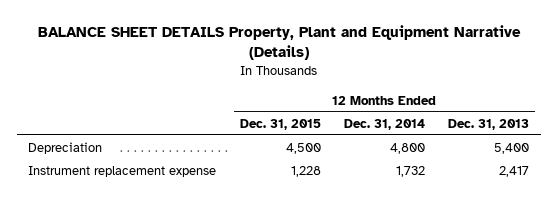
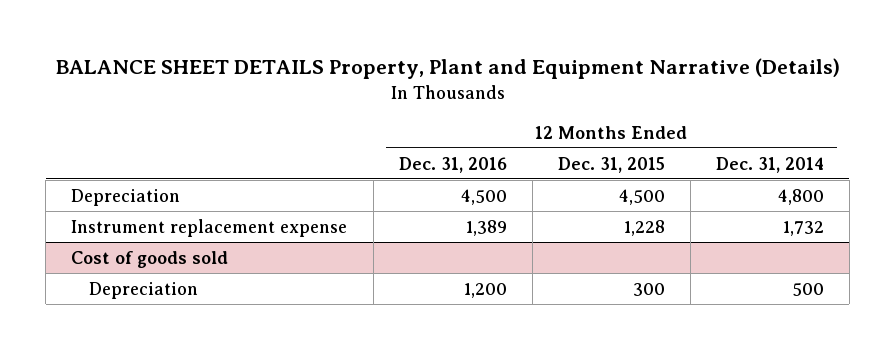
- | 12 Months Ended Dec. 31, 2015 | 12 Months Ended Dec. 31, 2014 | 12 Months Ended Dec. 31, 2013
+ | 12 Months Ended Dec. 31, 2016 | 12 Months Ended Dec. 31, 2015 | 12 Months Ended Dec. 31, 2014
+ Cost of goods sold
+ Depreciation | 1,200 | 300 | 500

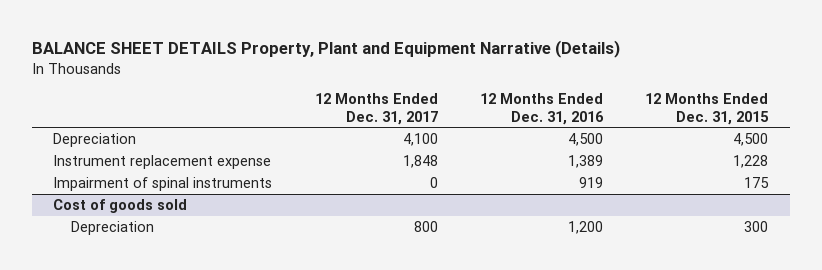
- | 12 Months Ended Dec. 31, 2016 | 12 Months Ended Dec. 31, 2015 | 12 Months Ended Dec. 31, 2014
+ | 12 Months Ended Dec. 31, 2017 | 12 Months Ended Dec. 31, 2016 | 12 Months Ended Dec. 31, 2015
+ Impairment of spinal instruments | 0 | 919 | 175

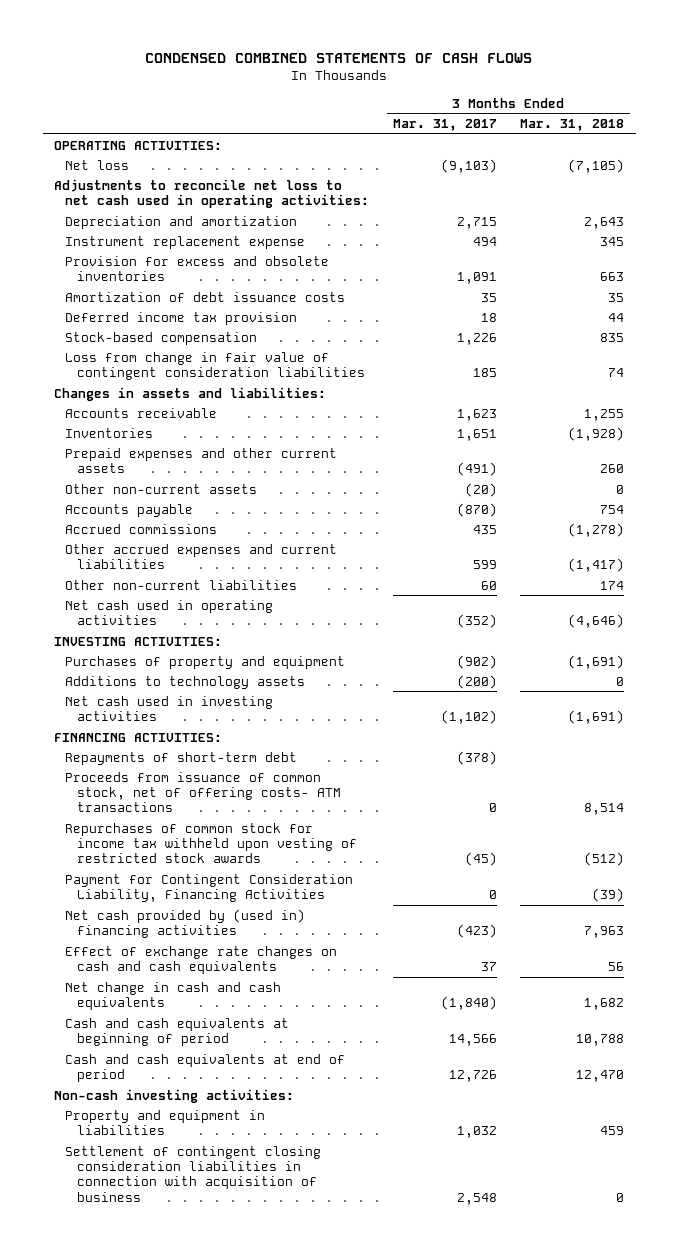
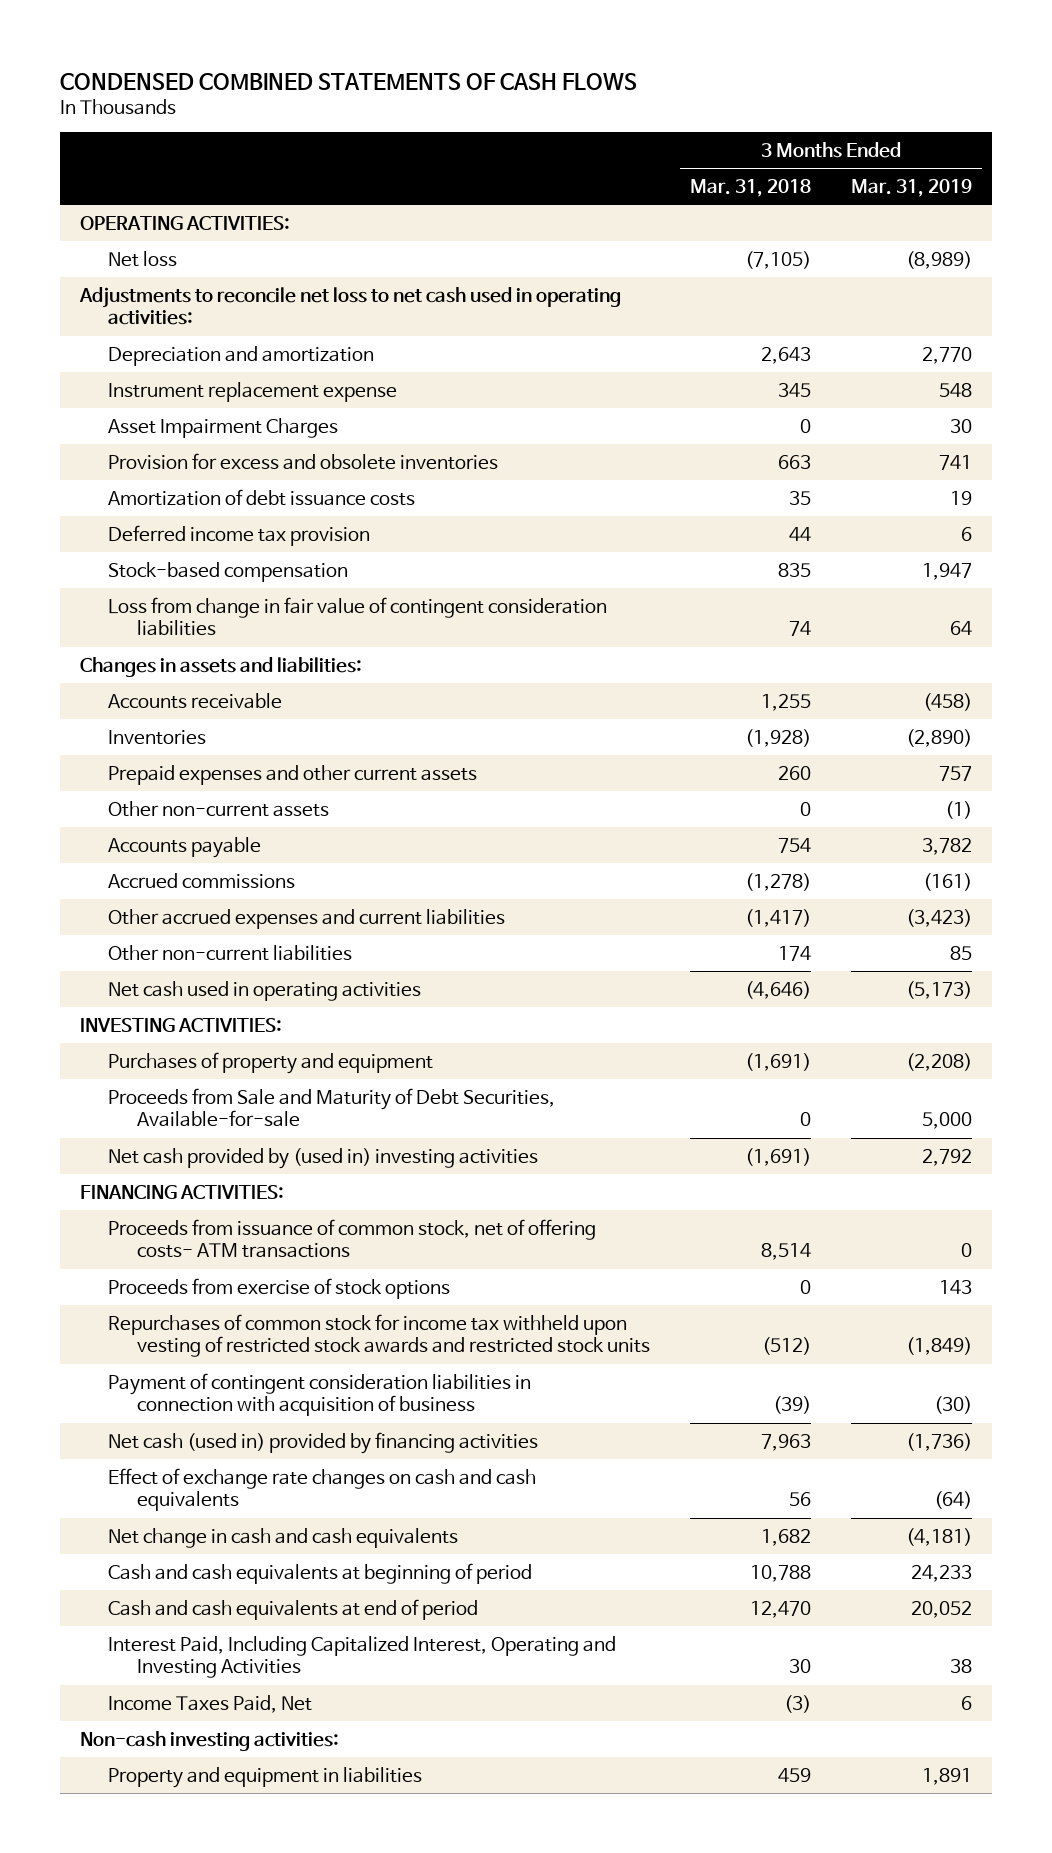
- | 3 Months Ended Mar. 31, 2017 | 3 Months Ended Mar. 31, 2018
+ | 3 Months Ended Mar. 31, 2018 | 3 Months Ended Mar. 31, 2019
+ Asset Impairment Charges | 0 | 30
- Additions to technology assets | (200) | 0
- Net cash used in investing activities | (1,102) | (1,691)
+ Proceeds from Sale and Maturity of Debt Securities, Available-for-sale | 0 | 5,000
+ Net cash provided by (used in) investing activities | (1,691) | 2,792
- Repayments of short-term debt | (378) |
- Repurchases of common stock for income tax withheld upon vesting of restricted stock awards | (45) | (512)
- Payment for Contingent Consideration Liability, Financing Activities | 0 | (39)
- Net cash provided by (used in) financing activities | (423) | 7,963
+ Proceeds from exercise of stock options | 0 | 143
+ Repurchases of common stock for income tax withheld upon vesting of restricted stock awards and restricted stock units | (512) | (1,849)
+ Payment of contingent consideration liabilities in connection with acquisition of business | (39) | (30)
+ Net cash (used in) provided by financing activities | 7,963 | (1,736)
+ Interest Paid, Including Capitalized Interest, Operating and Investing Activities | 30 | 38
+ Income Taxes Paid, Net | (3) | 6
- Settlement of contingent closing consideration liabilities in connection with acquisition of business | 2,548 | 0

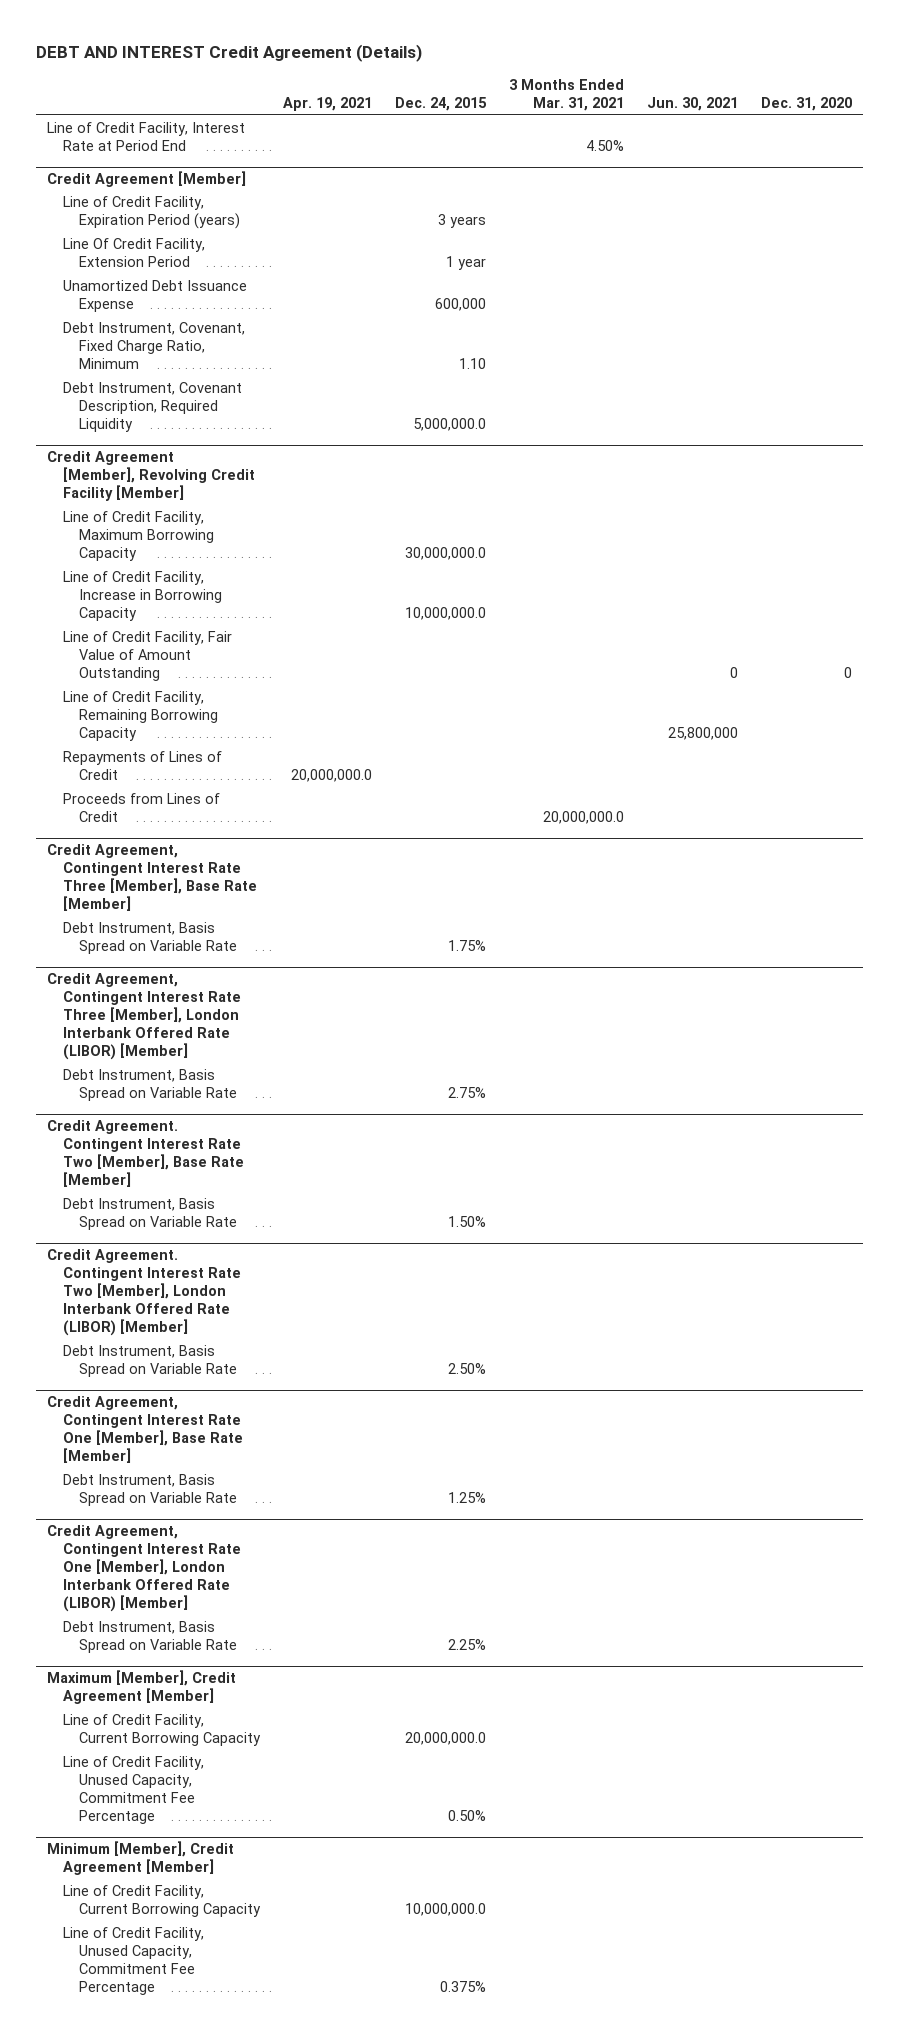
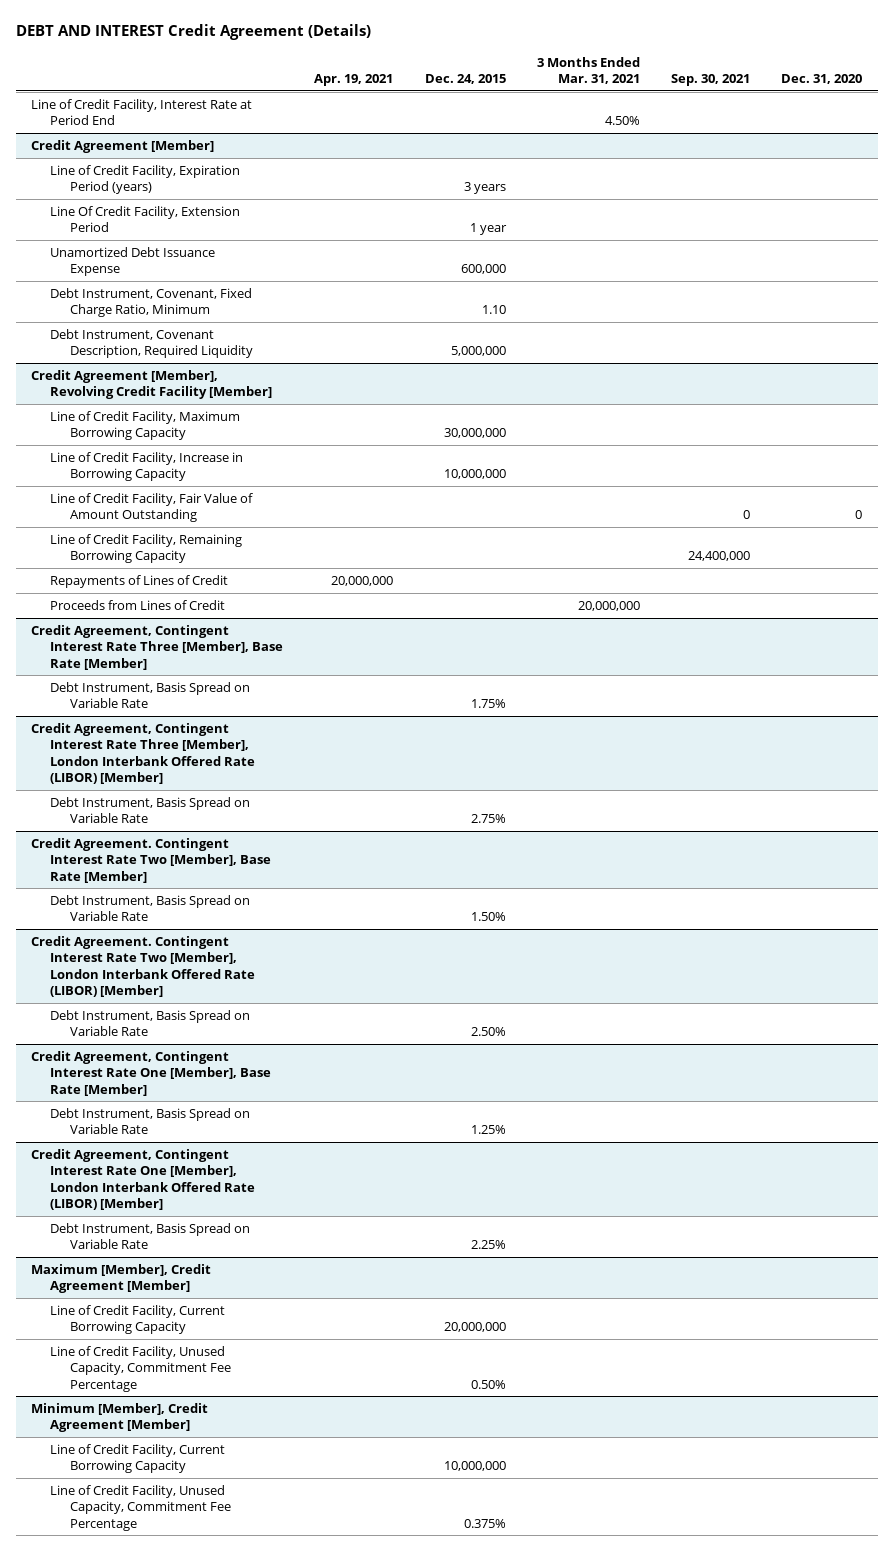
- | Apr. 19, 2021 | Dec. 24, 2015 | 3 Months Ended Mar. 31, 2021 | Jun. 30, 2021 | Dec. 31, 2020
+ | Apr. 19, 2021 | Dec. 24, 2015 | 3 Months Ended Mar. 31, 2021 | Sep. 30, 2021 | Dec. 31, 2020
@ Credit Agreement [Member]
- Debt Instrument, Covenant Description, Required Liquidity | | 5,000,000.0 | | |
+ Debt Instrument, Covenant Description, Required Liquidity | | 5,000,000 | | |
@ Credit Agreement [Member], Revolving Credit Facility [Member]
- Line of Credit Facility, Maximum Borrowing Capacity | | 30,000,000.0 | | |
- Line of Credit Facility, Increase in Borrowing Capacity | | 10,000,000.0 | | |
+ Line of Credit Facility, Maximum Borrowing Capacity | | 30,000,000 | | |
+ Line of Credit Facility, Increase in Borrowing Capacity | | 10,000,000 | | |
- Repayments of Lines of Credit | 20,000,000.0 | | | |
- Proceeds from Lines of Credit | | | 20,000,000.0 | |
+ Repayments of Lines of Credit | 20,000,000 | | | |
+ Proceeds from Lines of Credit | | | 20,000,000 | |
@ Maximum [Member], Credit Agreement [Member]
- Line of Credit Facility, Current Borrowing Capacity | | 20,000,000.0 | | |
+ Line of Credit Facility, Current Borrowing Capacity | | 20,000,000 | | |
@ Minimum [Member], Credit Agreement [Member]
- Line of Credit Facility, Current Borrowing Capacity | | 10,000,000.0 | | |
+ Line of Credit Facility, Current Borrowing Capacity | | 10,000,000 | | |

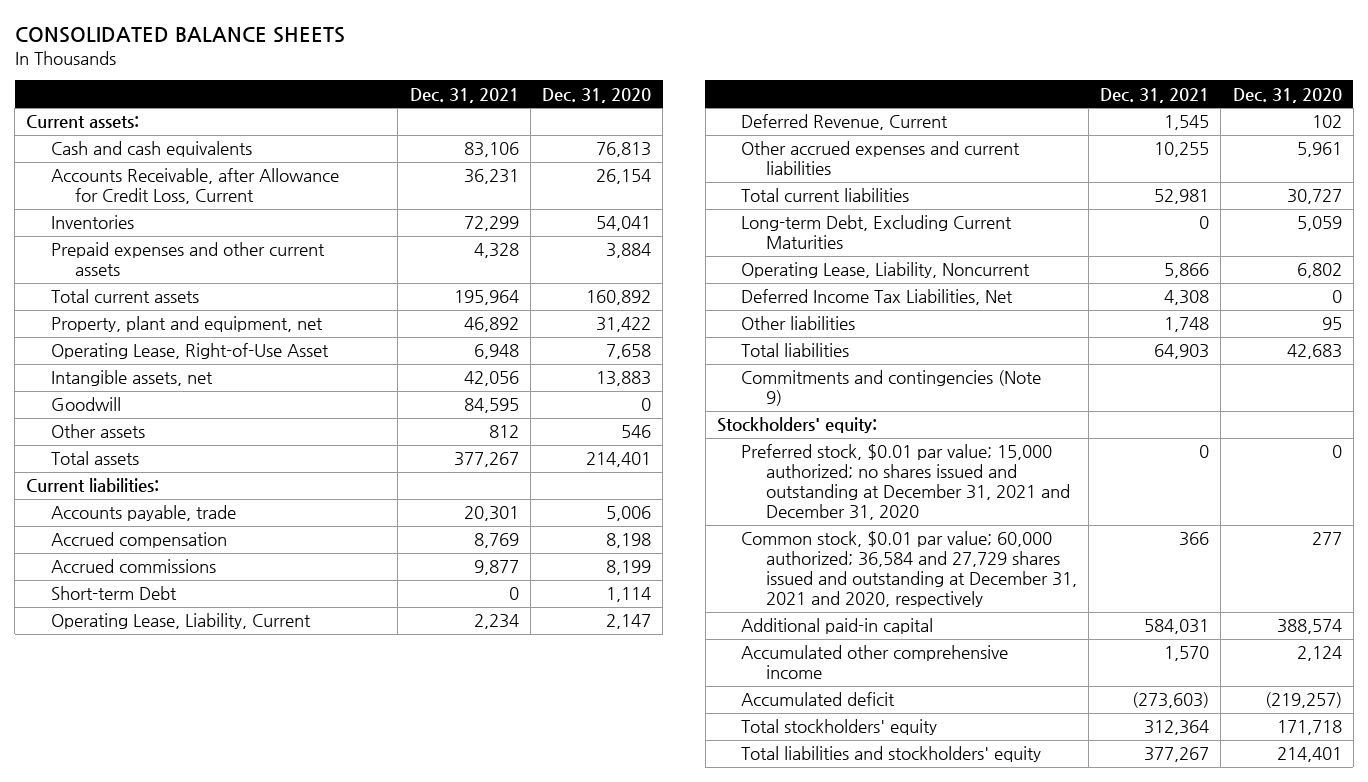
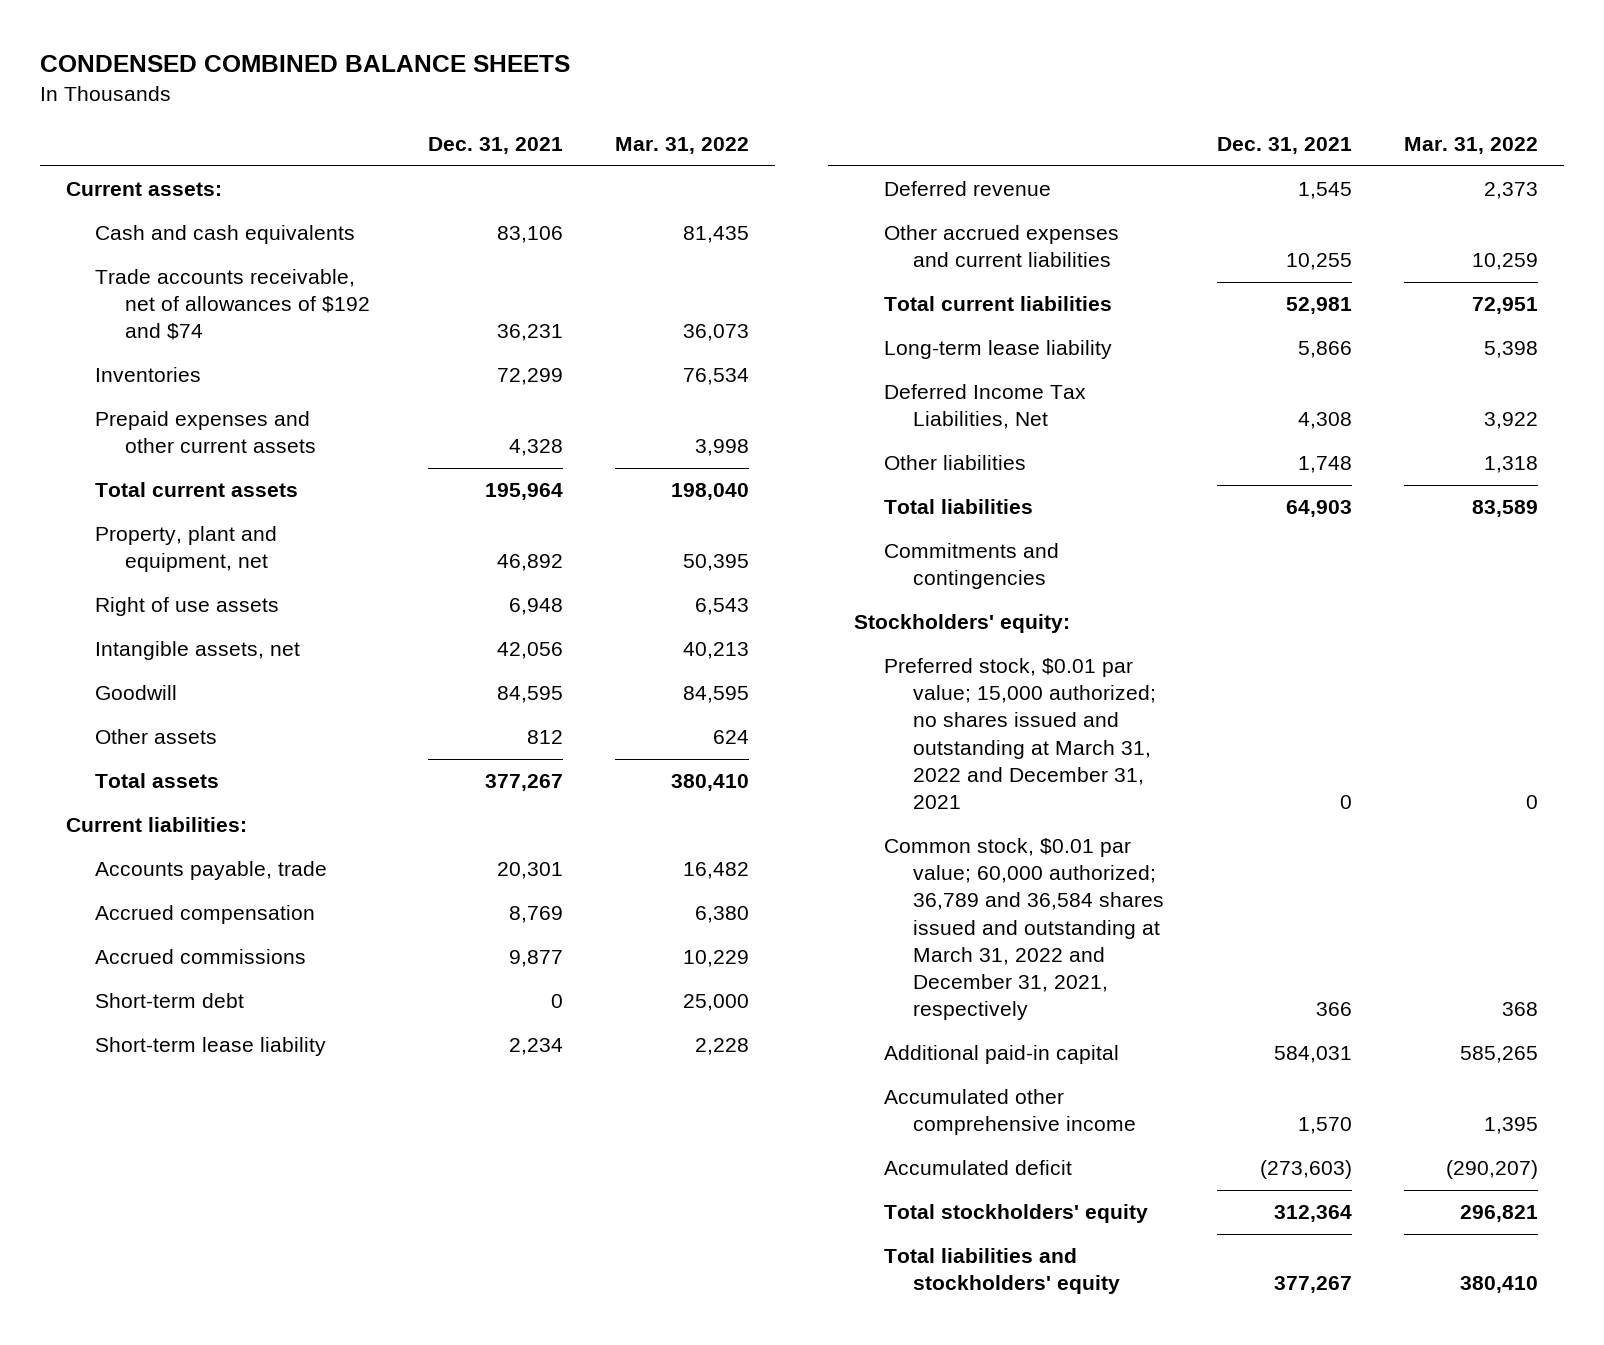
- CONSOLIDATED BALANCE SHEETS
+ CONDENSED COMBINED BALANCE SHEETS
- | Dec. 31, 2021 | Dec. 31, 2020
+ | Dec. 31, 2021 | Mar. 31, 2022
- Accounts Receivable, after Allowance for Credit Loss, Current | 36,231 | 26,154
+ Trade accounts receivable, net of allowances of $192 and $74 | 36,231 | 36,073
- Operating Lease, Right-of-Use Asset | 6,948 | 7,658
+ Right of use assets | 6,948 | 6,543
- Short-term Debt | 0 | 1,114
- Operating Lease, Liability, Current | 2,234 | 2,147
- Deferred Revenue, Current | 1,545 | 102
+ Short-term debt | 0 | 25,000
+ Short-term lease liability | 2,234 | 2,228
+ Deferred revenue | 1,545 | 2,373
- Long-term Debt, Excluding Current Maturities | 0 | 5,059
- Operating Lease, Liability, Noncurrent | 5,866 | 6,802
+ Long-term lease liability | 5,866 | 5,398
- Commitments and contingencies (Note 9)
+ Commitments and contingencies
- Preferred stock, $0.01 par value; 15,000 authorized; no shares issued and outstanding at December 31, 2021 and December 31, 2020 | 0 | 0
- Common stock, $0.01 par value; 60,000 authorized; 36,584 and 27,729 shares issued and outstanding at December 31, 2021 and 2020, respectively | 366 | 277
+ Preferred stock, $0.01 par value; 15,000 authorized; no shares issued and outstanding at March 31, 2022 and December 31, 2021 | 0 | 0
+ Common stock, $0.01 par value; 60,000 authorized; 36,789 and 36,584 shares issued and outstanding at March 31, 2022 and December 31, 2021, respectively | 366 | 368

